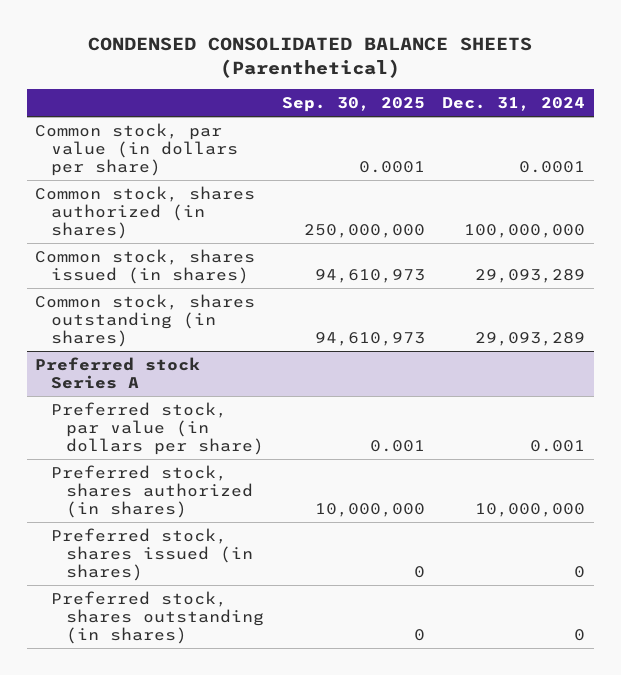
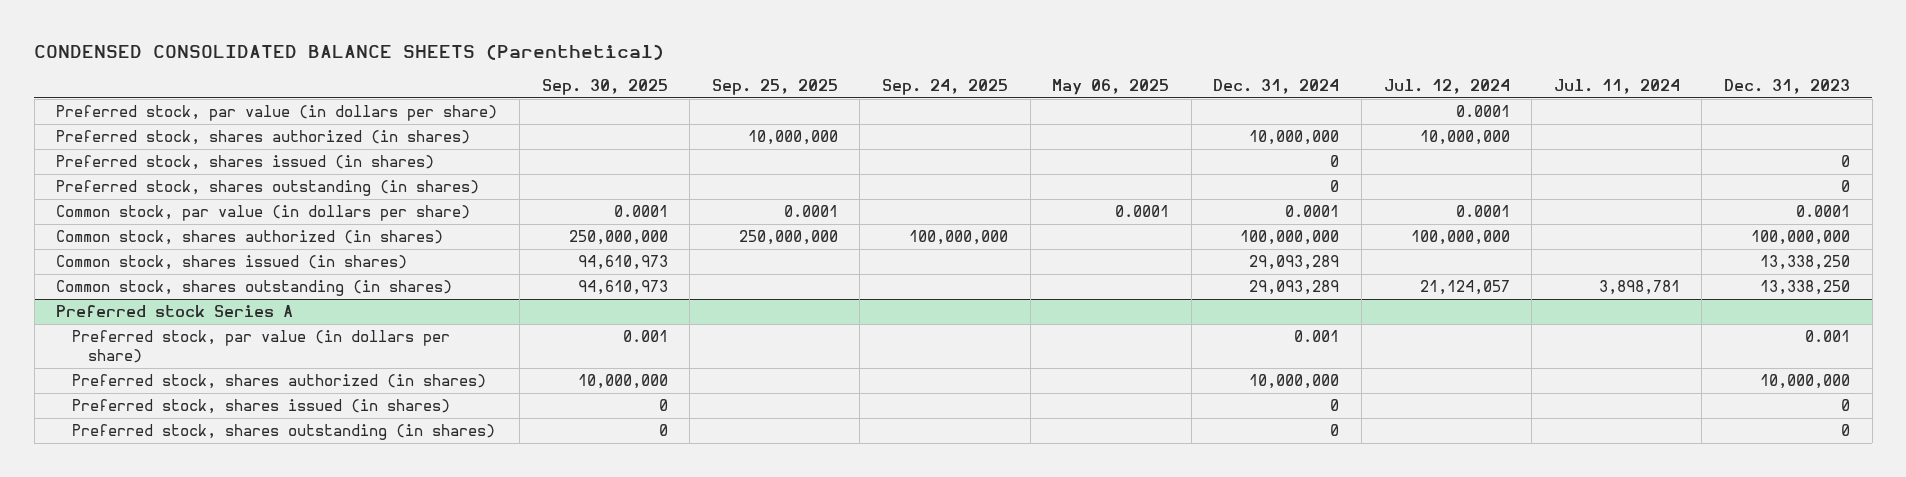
- | Sep. 30, 2025 | Dec. 31, 2024
+ | Sep. 30, 2025 | Sep. 25, 2025 | Sep. 24, 2025 | May 06, 2025 | Dec. 31, 2024 | Jul. 12, 2024 | Jul. 11, 2024 | Dec. 31, 2023
+ Preferred stock, par value (in dollars per share) | | | | | | 0.0001 | |
+ Preferred stock, shares authorized (in shares) | | 10,000,000 | | | 10,000,000 | 10,000,000 | |
+ Preferred stock, shares issued (in shares) | | | | | 0 | | | 0
+ Preferred stock, shares outstanding (in shares) | | | | | 0 | | | 0

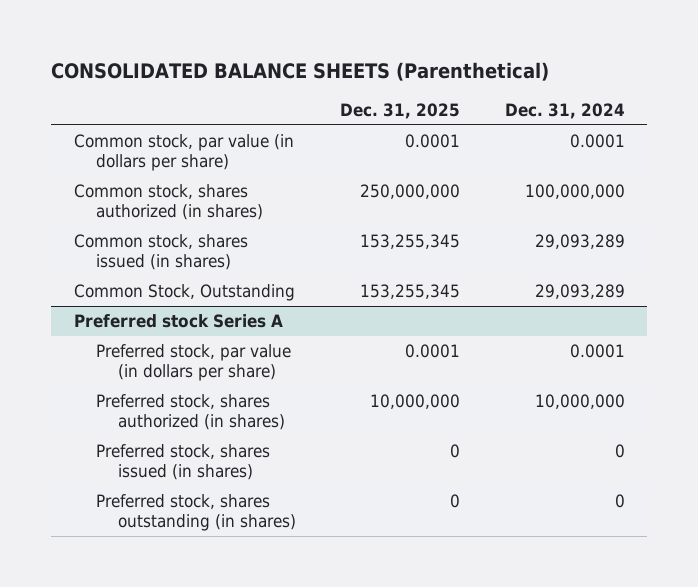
- CONDENSED CONSOLIDATED BALANCE SHEETS (Parenthetical)
+ CONSOLIDATED BALANCE SHEETS (Parenthetical)
- | Sep. 30, 2025 | Sep. 25, 2025 | Sep. 24, 2025 | May 06, 2025 | Dec. 31, 2024 | Jul. 12, 2024 | Jul. 11, 2024 | Dec. 31, 2023
+ | Dec. 31, 2025 | Dec. 31, 2024
- Preferred stock, par value (in dollars per share) | | | | | | 0.0001 | |
- Preferred stock, shares authorized (in shares) | | 10,000,000 | | | 10,000,000 | 10,000,000 | |
- Preferred stock, shares issued (in shares) | | | | | 0 | | | 0
- Preferred stock, shares outstanding (in shares) | | | | | 0 | | | 0
- Common stock, shares outstanding (in shares) | 94,610,973 | | | | 29,093,289 | 21,124,057 | 3,898,781 | 13,338,250
+ Common Stock, Outstanding | 153,255,345 | 29,093,289
@ Preferred stock Series A
- Preferred stock, par value (in dollars per share) | 0.001 | | | | 0.001 | | | 0.001
+ Preferred stock, par value (in dollars per share) | 0.0001 | 0.0001

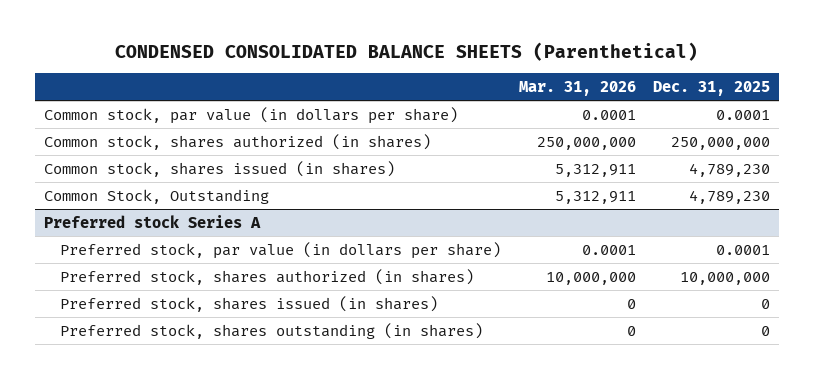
- CONSOLIDATED BALANCE SHEETS (Parenthetical)
+ CONDENSED CONSOLIDATED BALANCE SHEETS (Parenthetical)
- | Dec. 31, 2025 | Dec. 31, 2024
+ | Mar. 31, 2026 | Dec. 31, 2025
- Common stock, shares issued (in shares) | 153,255,345 | 29,093,289
- Common Stock, Outstanding | 153,255,345 | 29,093,289
+ Common stock, shares issued (in shares) | 5,312,911 | 4,789,230
+ Common Stock, Outstanding | 5,312,911 | 4,789,230

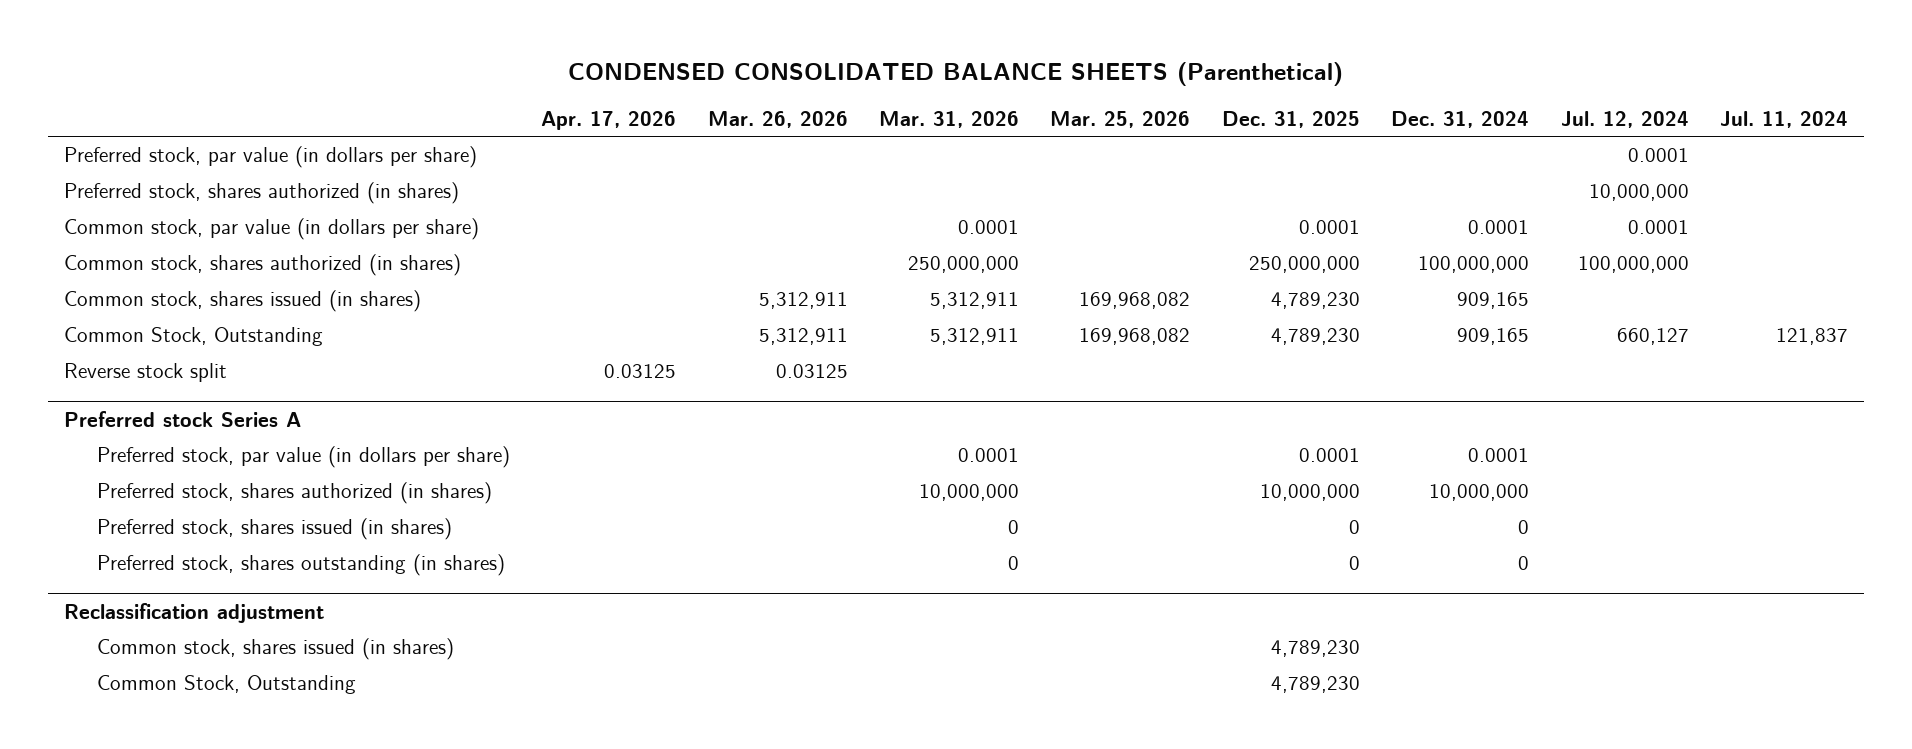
- | Mar. 31, 2026 | Dec. 31, 2025
+ | Apr. 17, 2026 | Mar. 26, 2026 | Mar. 31, 2026 | Mar. 25, 2026 | Dec. 31, 2025 | Dec. 31, 2024 | Jul. 12, 2024 | Jul. 11, 2024
+ Preferred stock, par value (in dollars per share) | | | | | | | 0.0001 |
+ Preferred stock, shares authorized (in shares) | | | | | | | 10,000,000 |
+ Reverse stock split | 0.03125 | 0.03125 | | | | | |
+ Reclassification adjustment
+ Common stock, shares issued (in shares) | | | | | 4,789,230 | | |
+ Common Stock, Outstanding | | | | | 4,789,230 | | |

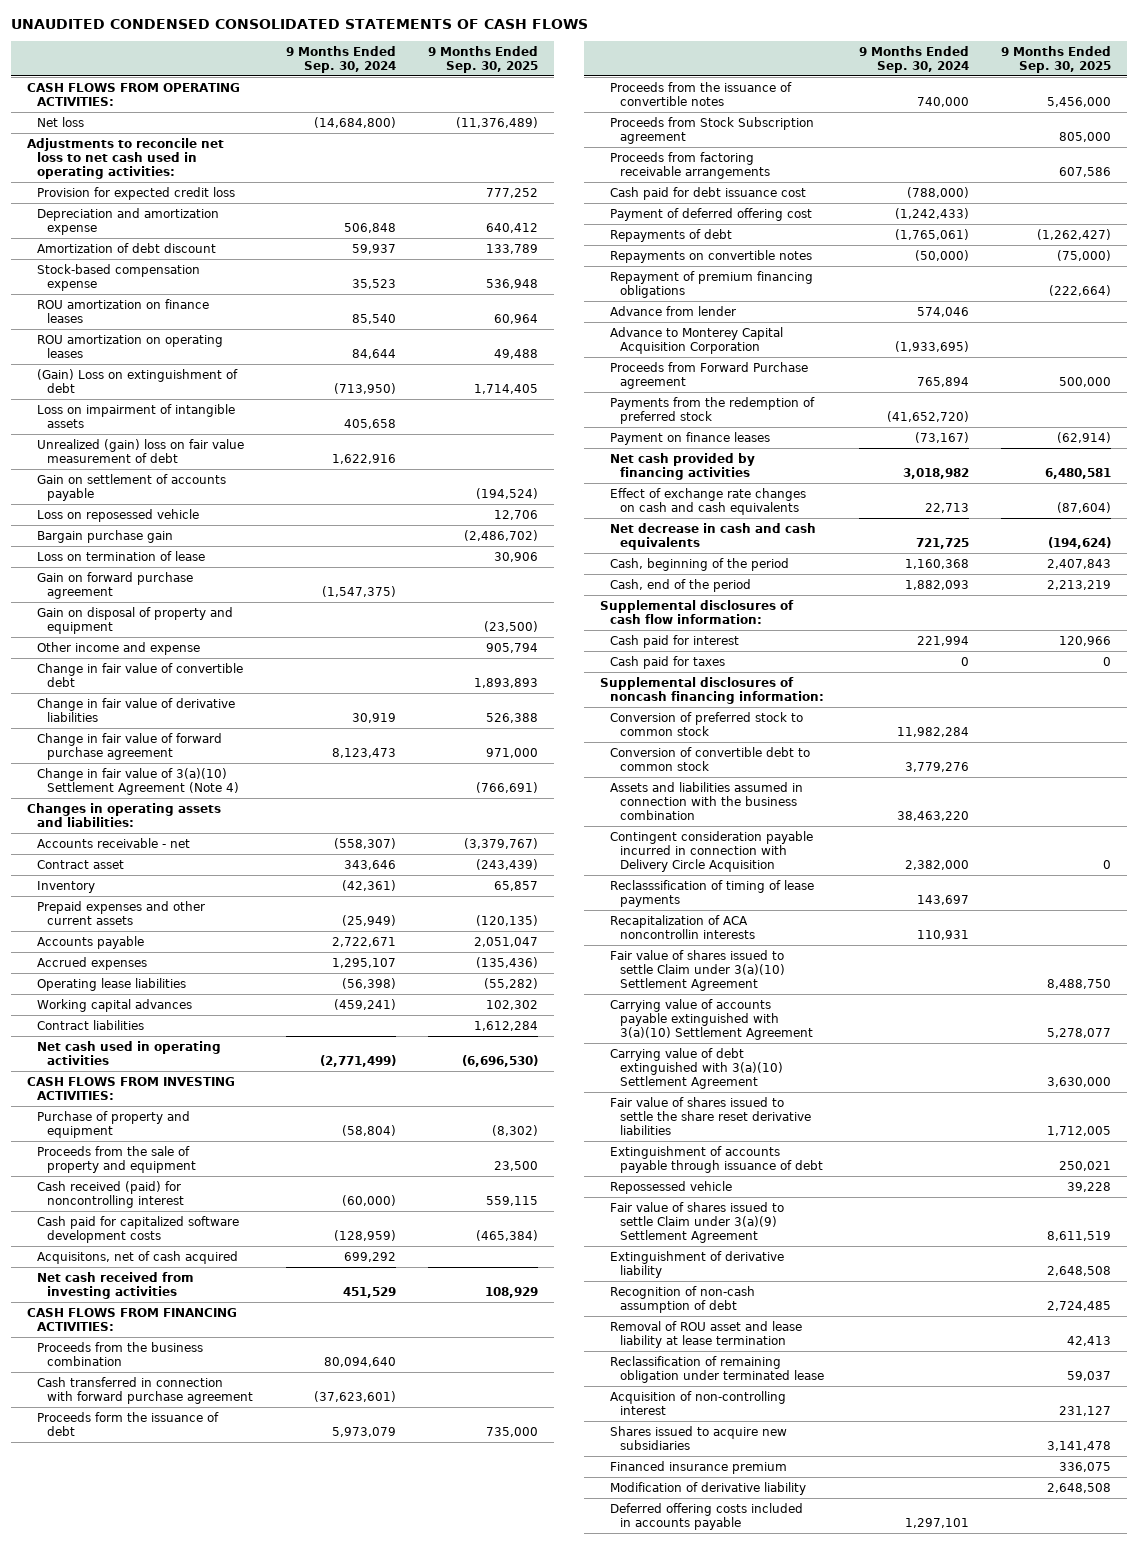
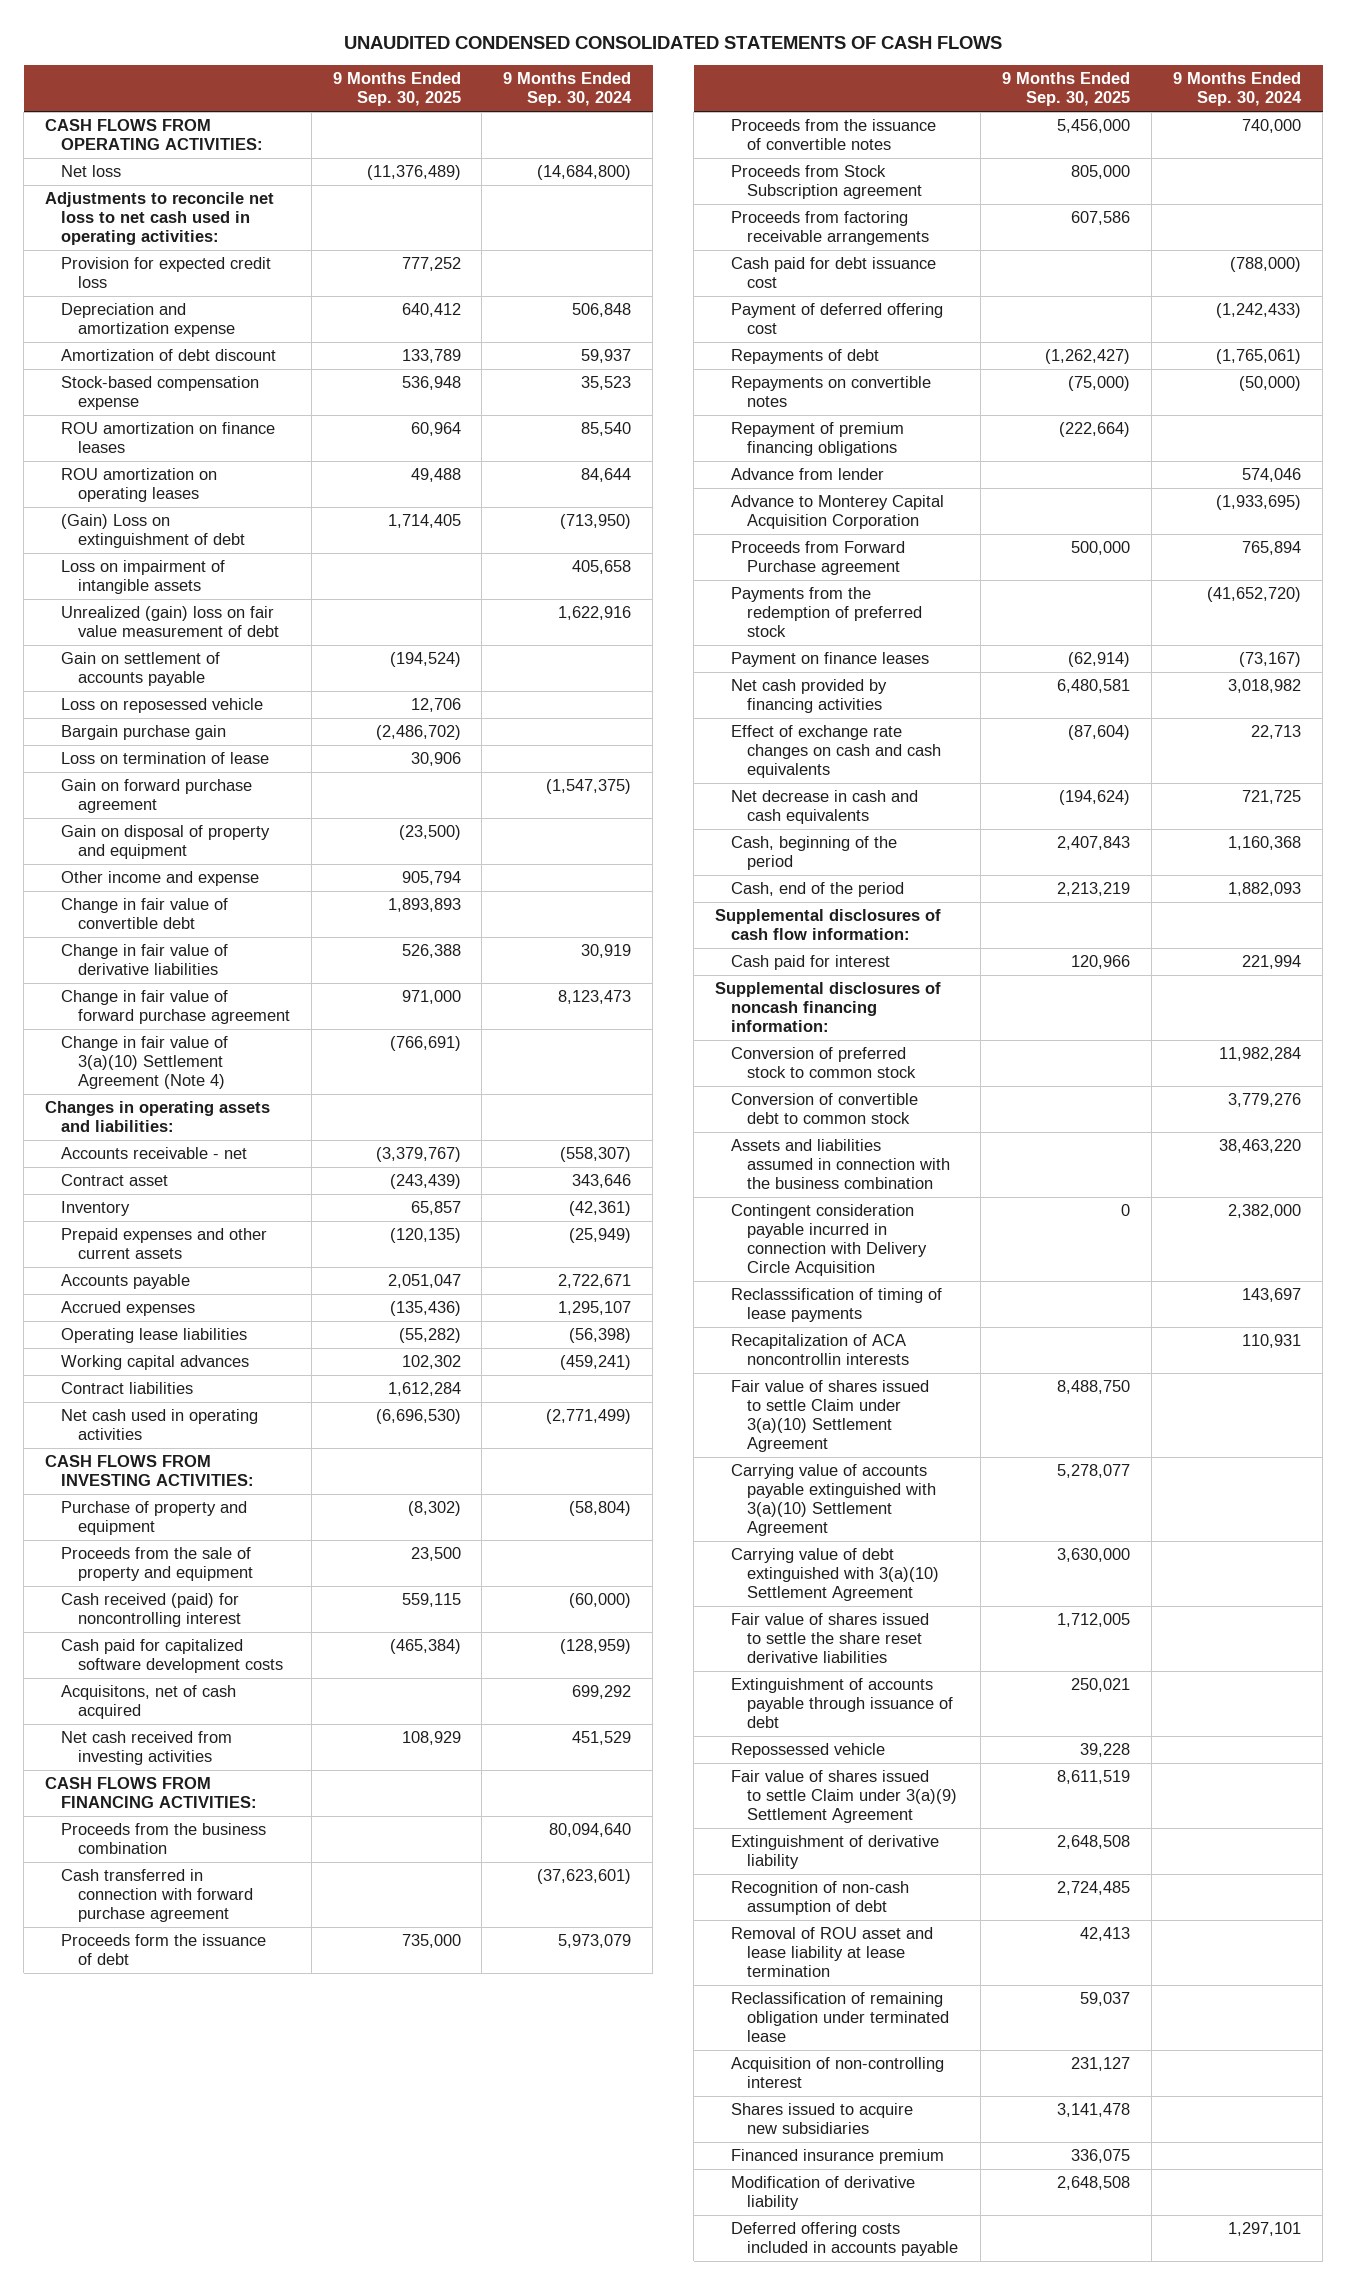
- | 9 Months Ended Sep. 30, 2024 | 9 Months Ended Sep. 30, 2025
+ | 9 Months Ended Sep. 30, 2025 | 9 Months Ended Sep. 30, 2024
- Cash paid for taxes | 0 | 0

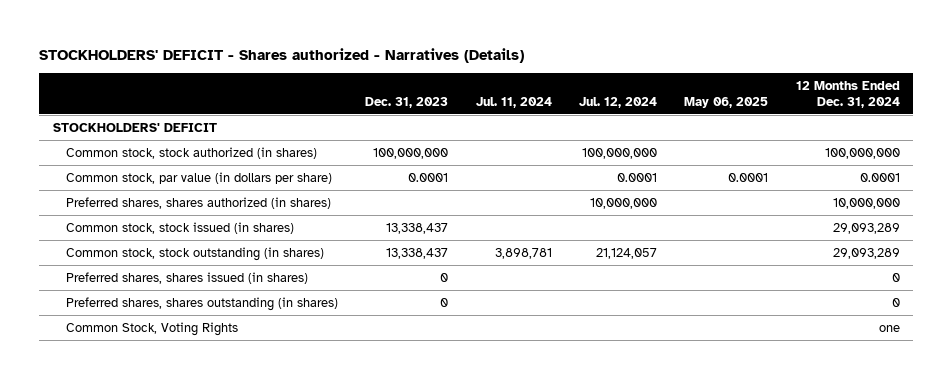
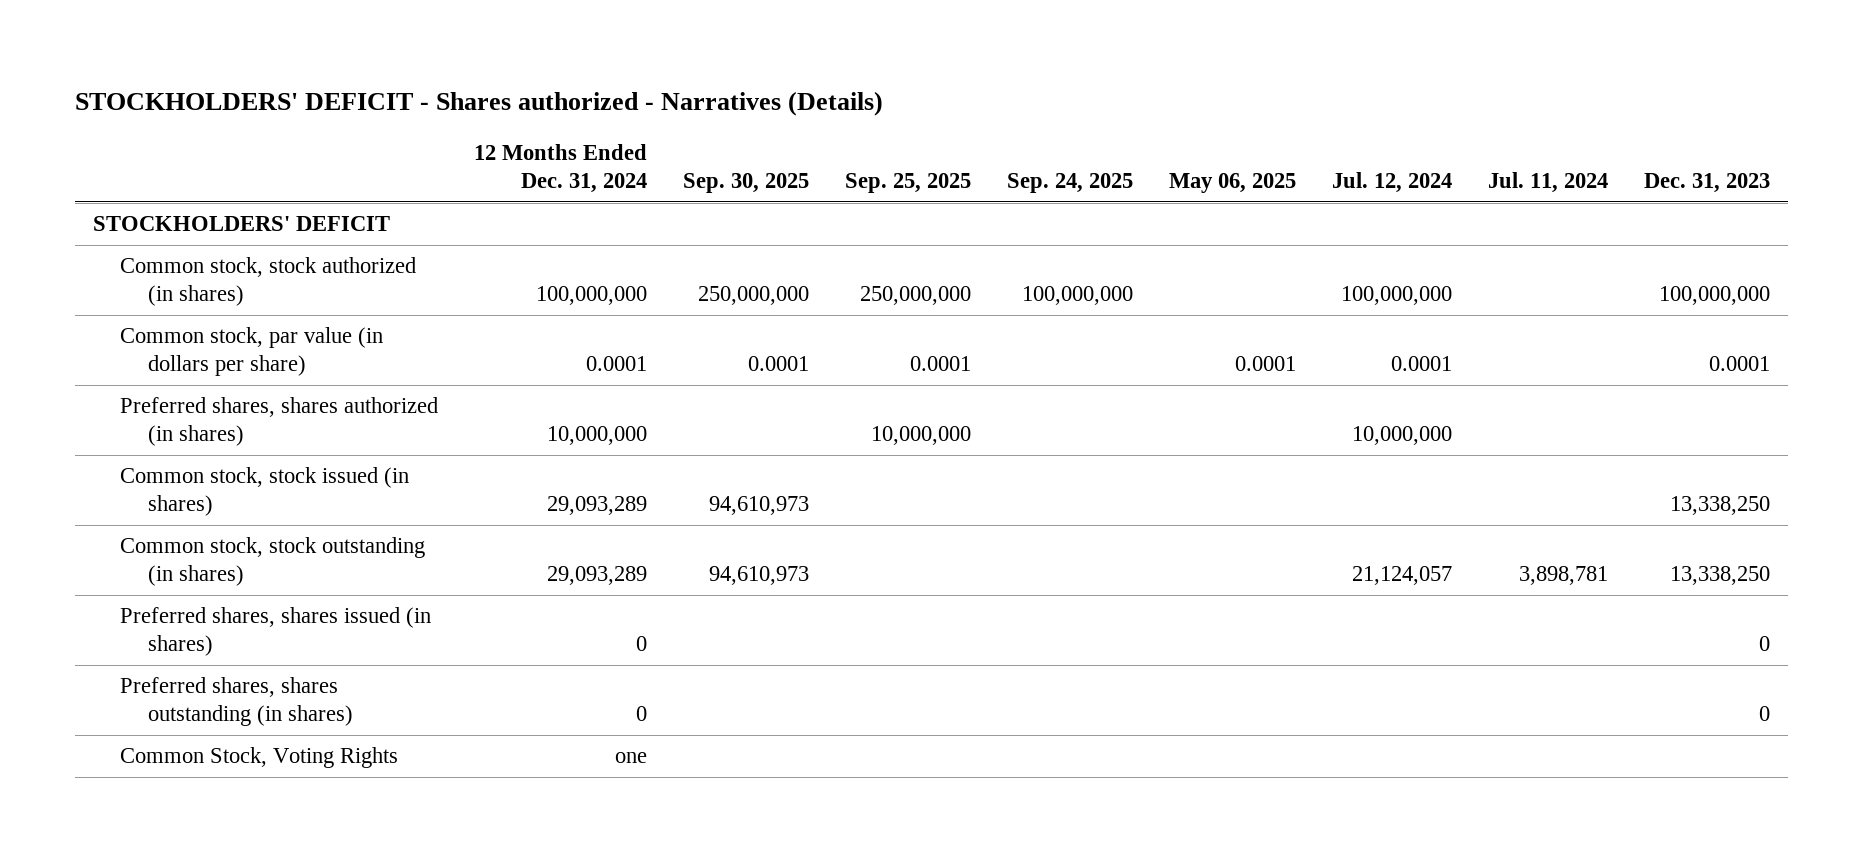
- | Dec. 31, 2023 | Jul. 11, 2024 | Jul. 12, 2024 | May 06, 2025 | 12 Months Ended Dec. 31, 2024
+ | 12 Months Ended Dec. 31, 2024 | Sep. 30, 2025 | Sep. 25, 2025 | Sep. 24, 2025 | May 06, 2025 | Jul. 12, 2024 | Jul. 11, 2024 | Dec. 31, 2023
- Common stock, stock issued (in shares) | 13,338,437 | | | | 29,093,289
- Common stock, stock outstanding (in shares) | 13,338,437 | 3,898,781 | 21,124,057 | | 29,093,289
+ Common stock, stock issued (in shares) | 29,093,289 | 94,610,973 | | | | | | 13,338,250
+ Common stock, stock outstanding (in shares) | 29,093,289 | 94,610,973 | | | | 21,124,057 | 3,898,781 | 13,338,250

